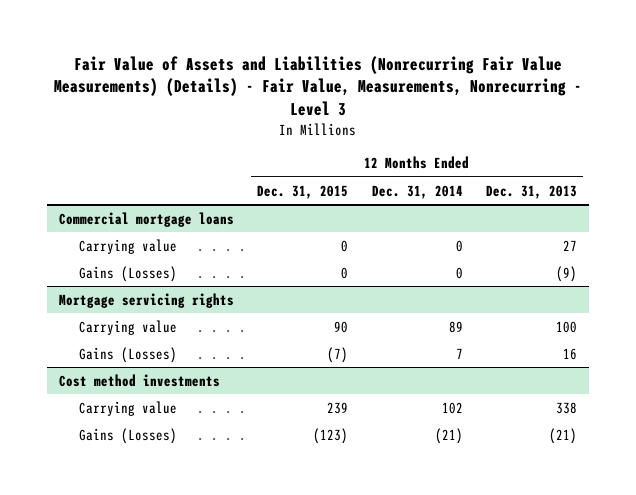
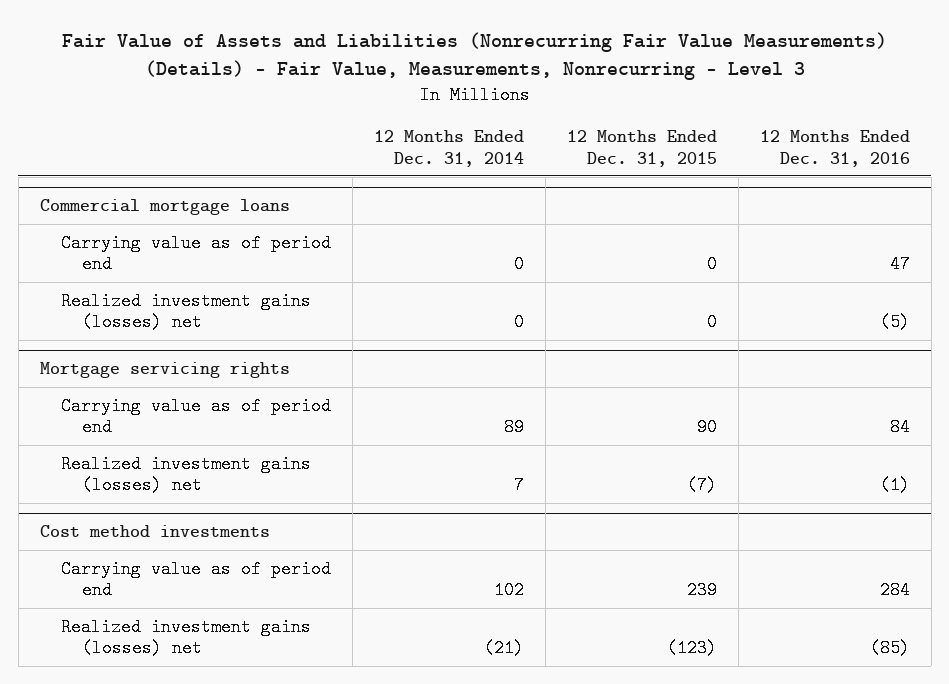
- | 12 Months Ended Dec. 31, 2015 | 12 Months Ended Dec. 31, 2014 | 12 Months Ended Dec. 31, 2013
+ | 12 Months Ended Dec. 31, 2014 | 12 Months Ended Dec. 31, 2015 | 12 Months Ended Dec. 31, 2016
@ Commercial mortgage loans
- Carrying value | 0 | 0 | 27
- Gains (Losses) | 0 | 0 | (9)
+ Carrying value as of period end | 0 | 0 | 47
+ Realized investment gains (losses) net | 0 | 0 | (5)
@ Mortgage servicing rights
- Carrying value | 90 | 89 | 100
- Gains (Losses) | (7) | 7 | 16
+ Carrying value as of period end | 89 | 90 | 84
+ Realized investment gains (losses) net | 7 | (7) | (1)
@ Cost method investments
- Carrying value | 239 | 102 | 338
- Gains (Losses) | (123) | (21) | (21)
+ Carrying value as of period end | 102 | 239 | 284
+ Realized investment gains (losses) net | (21) | (123) | (85)

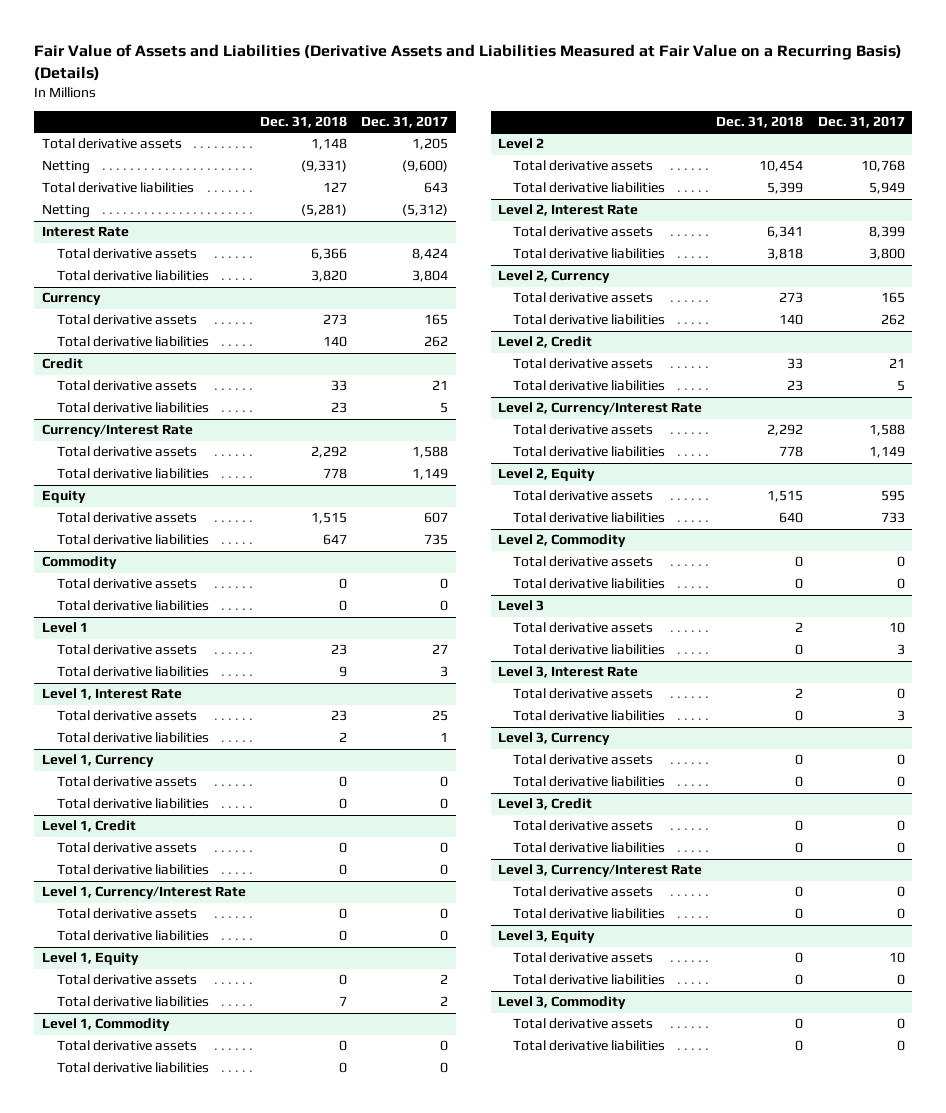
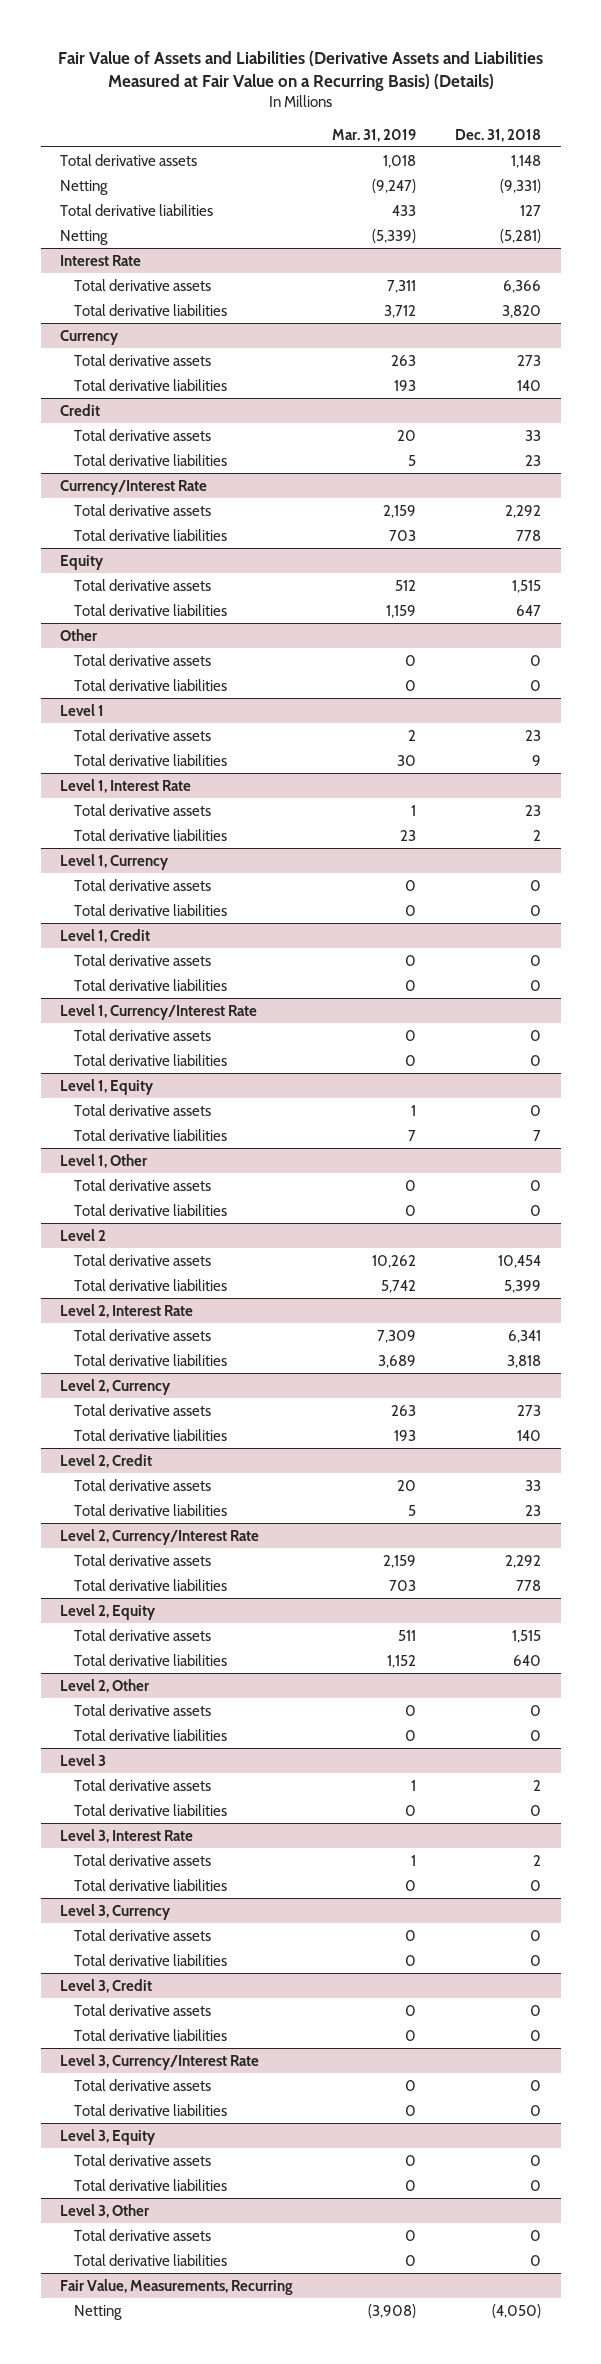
- | Dec. 31, 2018 | Dec. 31, 2017
+ | Mar. 31, 2019 | Dec. 31, 2018
- Commodity
+ Other
- Level 1, Commodity
+ Level 1, Other
- Level 2, Commodity
+ Level 2, Other
- Level 3, Commodity
+ Level 3, Other
+ Fair Value, Measurements, Recurring
+ Netting | (3,908) | (4,050)

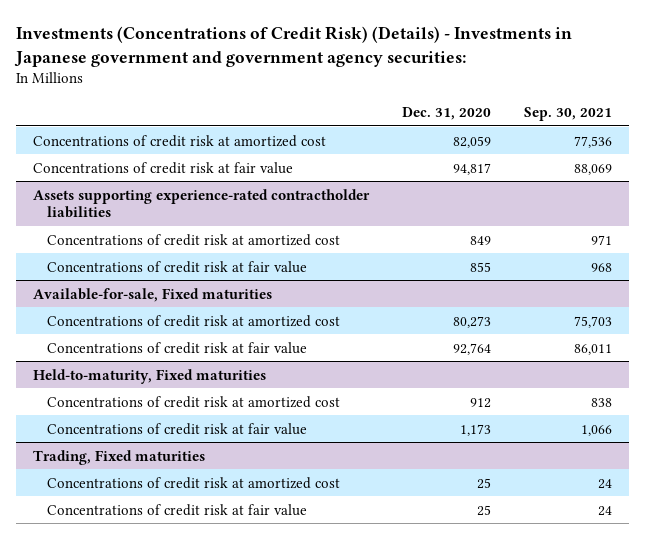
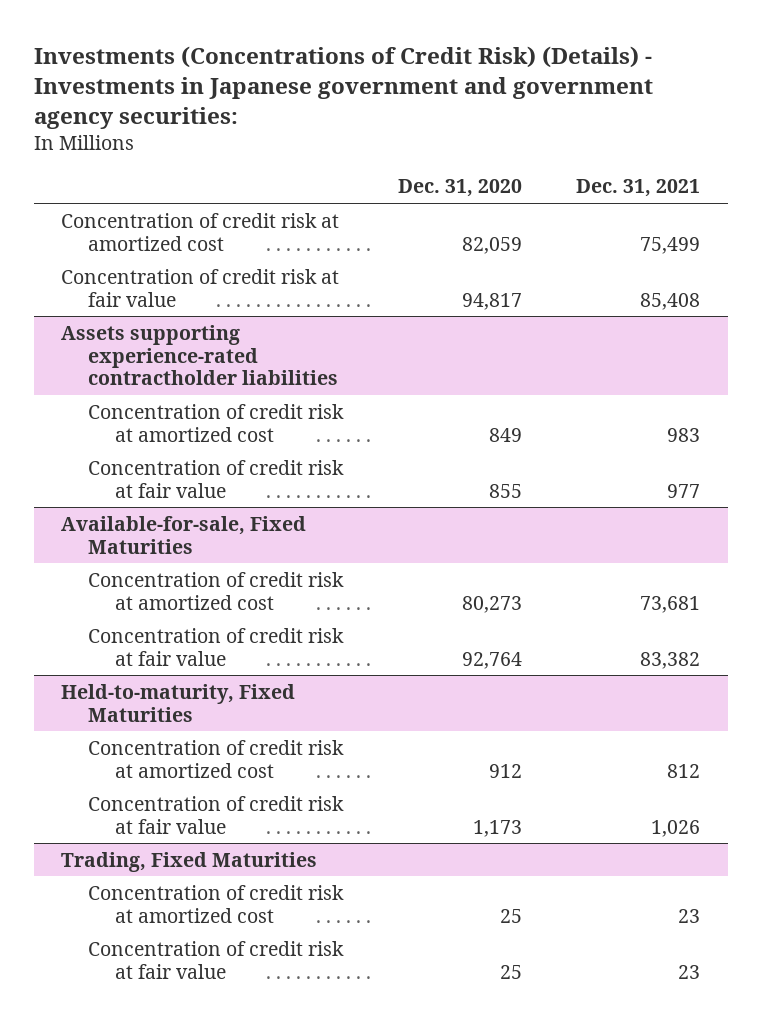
- | Dec. 31, 2020 | Sep. 30, 2021
+ | Dec. 31, 2020 | Dec. 31, 2021
- Concentrations of credit risk at amortized cost | 82,059 | 77,536
- Concentrations of credit risk at fair value | 94,817 | 88,069
+ Concentration of credit risk at amortized cost | 82,059 | 75,499
+ Concentration of credit risk at fair value | 94,817 | 85,408
@ Assets supporting experience-rated contractholder liabilities
- Concentrations of credit risk at amortized cost | 849 | 971
- Concentrations of credit risk at fair value | 855 | 968
- Available-for-sale, Fixed maturities
- Concentrations of credit risk at amortized cost | 80,273 | 75,703
- Concentrations of credit risk at fair value | 92,764 | 86,011
- Held-to-maturity, Fixed maturities
- Concentrations of credit risk at amortized cost | 912 | 838
- Concentrations of credit risk at fair value | 1,173 | 1,066
- Trading, Fixed maturities
- Concentrations of credit risk at amortized cost | 25 | 24
- Concentrations of credit risk at fair value | 25 | 24
@ Assets supporting experience-rated contractholder liabilities
+ Concentration of credit risk at amortized cost | 849 | 983
+ Concentration of credit risk at fair value | 855 | 977
+ Available-for-sale, Fixed Maturities
+ Concentration of credit risk at amortized cost | 80,273 | 73,681
+ Concentration of credit risk at fair value | 92,764 | 83,382
+ Held-to-maturity, Fixed Maturities
+ Concentration of credit risk at amortized cost | 912 | 812
+ Concentration of credit risk at fair value | 1,173 | 1,026
+ Trading, Fixed Maturities
+ Concentration of credit risk at amortized cost | 25 | 23
+ Concentration of credit risk at fair value | 25 | 23

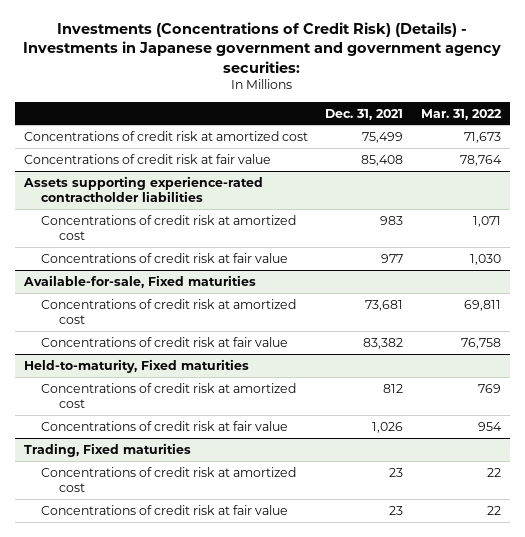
- | Dec. 31, 2020 | Dec. 31, 2021
+ | Dec. 31, 2021 | Mar. 31, 2022
- Concentration of credit risk at amortized cost | 82,059 | 75,499
- Concentration of credit risk at fair value | 94,817 | 85,408
+ Concentrations of credit risk at amortized cost | 75,499 | 71,673
+ Concentrations of credit risk at fair value | 85,408 | 78,764
@ Assets supporting experience-rated contractholder liabilities
- Concentration of credit risk at amortized cost | 849 | 983
- Concentration of credit risk at fair value | 855 | 977
- Available-for-sale, Fixed Maturities
- Concentration of credit risk at amortized cost | 80,273 | 73,681
- Concentration of credit risk at fair value | 92,764 | 83,382
- Held-to-maturity, Fixed Maturities
- Concentration of credit risk at amortized cost | 912 | 812
- Concentration of credit risk at fair value | 1,173 | 1,026
- Trading, Fixed Maturities
- Concentration of credit risk at amortized cost | 25 | 23
- Concentration of credit risk at fair value | 25 | 23
@ Assets supporting experience-rated contractholder liabilities
+ Concentrations of credit risk at amortized cost | 983 | 1,071
+ Concentrations of credit risk at fair value | 977 | 1,030
+ Available-for-sale, Fixed maturities
+ Concentrations of credit risk at amortized cost | 73,681 | 69,811
+ Concentrations of credit risk at fair value | 83,382 | 76,758
+ Held-to-maturity, Fixed maturities
+ Concentrations of credit risk at amortized cost | 812 | 769
+ Concentrations of credit risk at fair value | 1,026 | 954
+ Trading, Fixed maturities
+ Concentrations of credit risk at amortized cost | 23 | 22
+ Concentrations of credit risk at fair value | 23 | 22

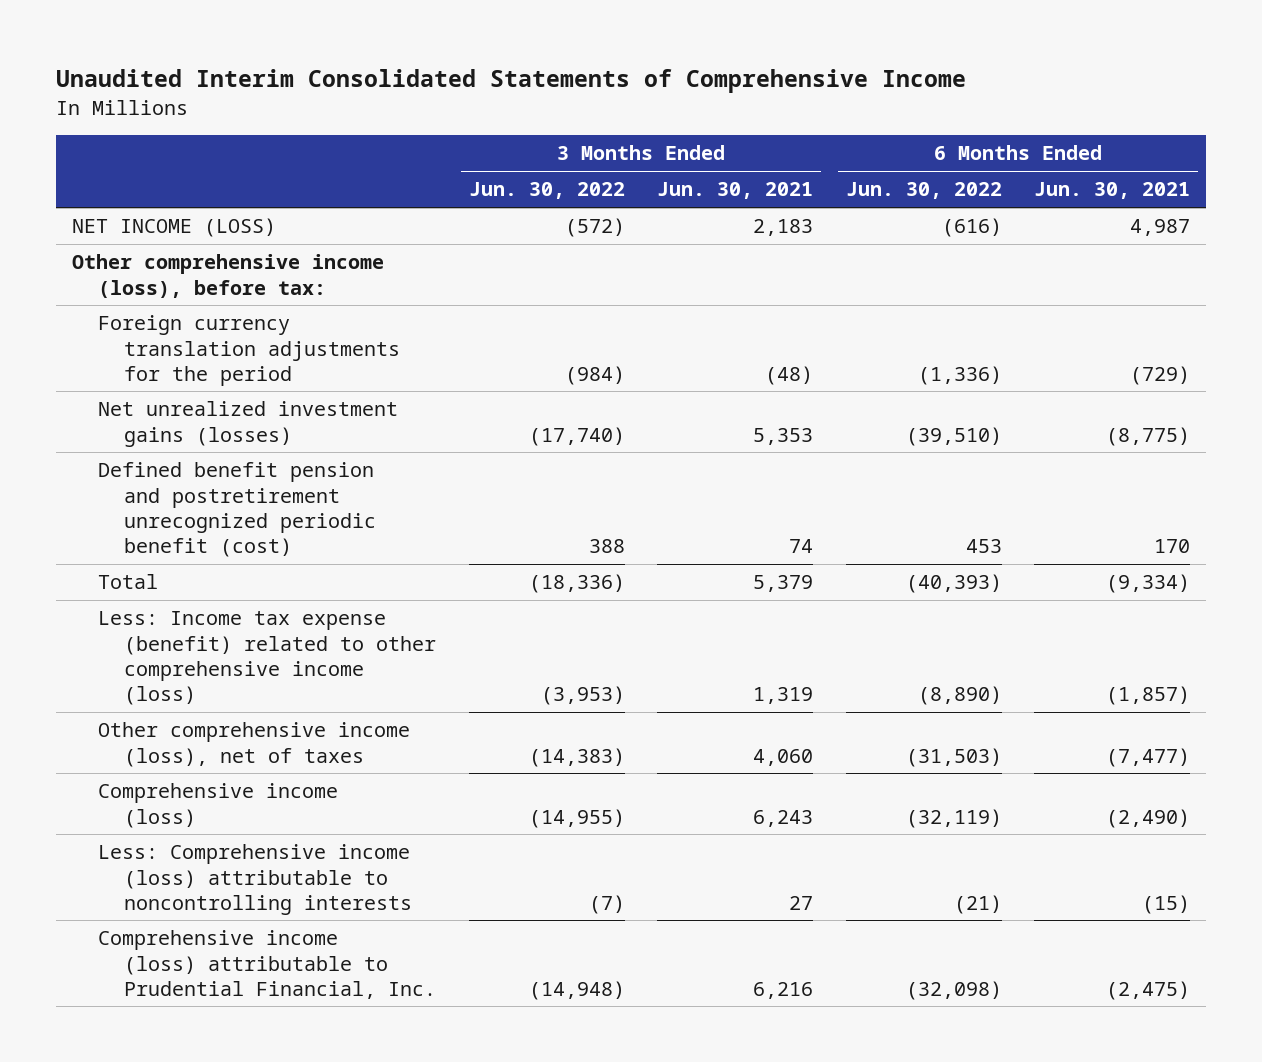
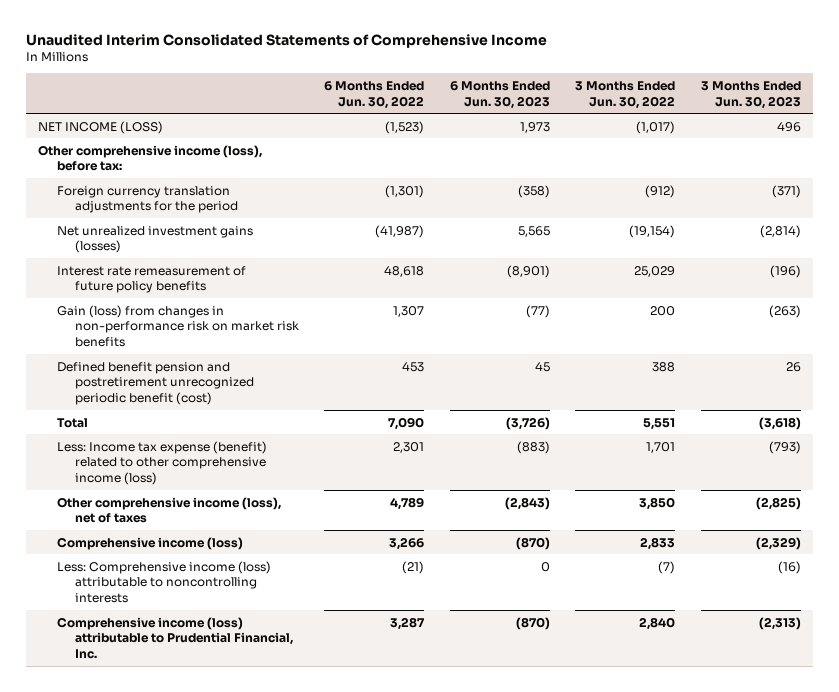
- | 3 Months Ended Jun. 30, 2022 | 3 Months Ended Jun. 30, 2021 | 6 Months Ended Jun. 30, 2022 | 6 Months Ended Jun. 30, 2021
+ | 6 Months Ended Jun. 30, 2022 | 6 Months Ended Jun. 30, 2023 | 3 Months Ended Jun. 30, 2022 | 3 Months Ended Jun. 30, 2023
- NET INCOME (LOSS) | (572) | 2,183 | (616) | 4,987
+ NET INCOME (LOSS) | (1,523) | 1,973 | (1,017) | 496
- Foreign currency translation adjustments for the period | (984) | (48) | (1,336) | (729)
- Net unrealized investment gains (losses) | (17,740) | 5,353 | (39,510) | (8,775)
+ Foreign currency translation adjustments for the period | (1,301) | (358) | (912) | (371)
+ Net unrealized investment gains (losses) | (41,987) | 5,565 | (19,154) | (2,814)
+ Interest rate remeasurement of future policy benefits | 48,618 | (8,901) | 25,029 | (196)
+ Gain (loss) from changes in non-performance risk on market risk benefits | 1,307 | (77) | 200 | (263)
- Total | (18,336) | 5,379 | (40,393) | (9,334)
- Less: Income tax expense (benefit) related to other comprehensive income (loss) | (3,953) | 1,319 | (8,890) | (1,857)
- Other comprehensive income (loss), net of taxes | (14,383) | 4,060 | (31,503) | (7,477)
- Comprehensive income (loss) | (14,955) | 6,243 | (32,119) | (2,490)
+ Total | 7,090 | (3,726) | 5,551 | (3,618)
+ Less: Income tax expense (benefit) related to other comprehensive income (loss) | 2,301 | (883) | 1,701 | (793)
+ Other comprehensive income (loss), net of taxes | 4,789 | (2,843) | 3,850 | (2,825)
+ Comprehensive income (loss) | 3,266 | (870) | 2,833 | (2,329)
- Comprehensive income (loss) attributable to Prudential Financial, Inc. | (14,948) | 6,216 | (32,098) | (2,475)
+ Comprehensive income (loss) attributable to Prudential Financial, Inc. | 3,287 | (870) | 2,840 | (2,313)

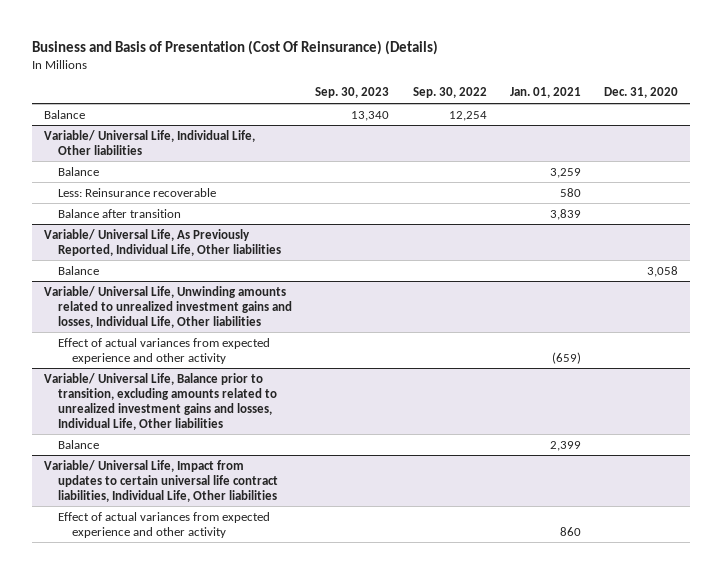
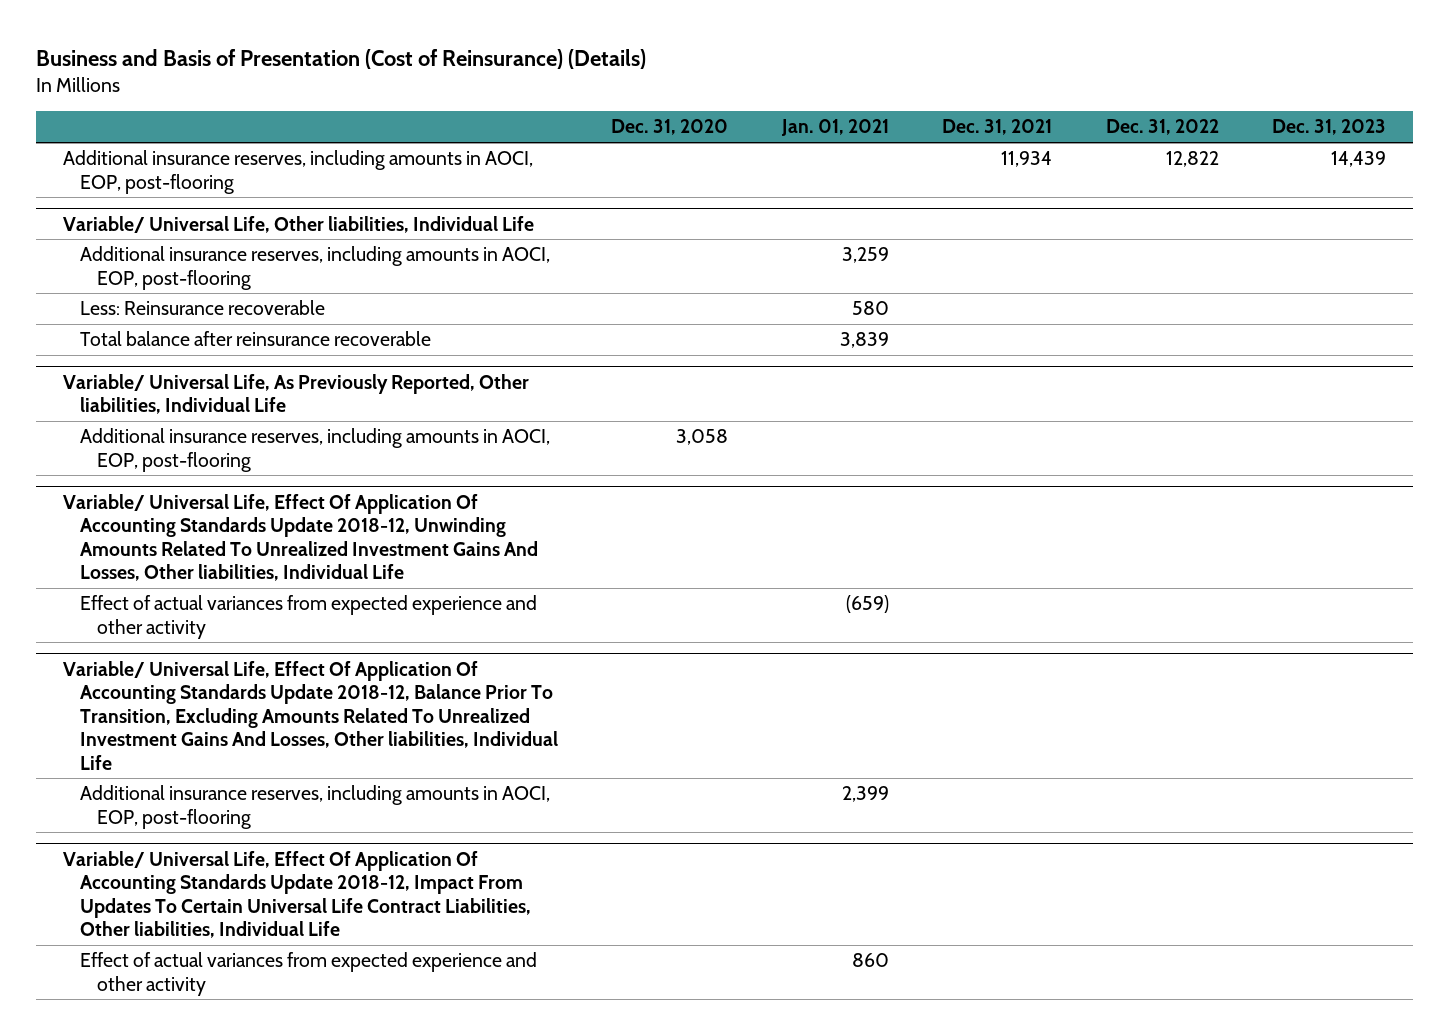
- Business and Basis of Presentation (Cost Of Reinsurance) (Details)
+ Business and Basis of Presentation (Cost of Reinsurance) (Details)
- | Sep. 30, 2023 | Sep. 30, 2022 | Jan. 01, 2021 | Dec. 31, 2020
+ | Dec. 31, 2020 | Jan. 01, 2021 | Dec. 31, 2021 | Dec. 31, 2022 | Dec. 31, 2023
- Balance | 13,340 | 12,254 | |
- Variable/ Universal Life, Individual Life, Other liabilities
- Balance | | | 3,259 |
+ Additional insurance reserves, including amounts in AOCI, EOP, post-flooring | | | 11,934 | 12,822 | 14,439
+ Variable/ Universal Life, Other liabilities, Individual Life
+ Additional insurance reserves, including amounts in AOCI, EOP, post-flooring | | 3,259 | | |
- Balance after transition | | | 3,839 |
- Variable/ Universal Life, As Previously Reported, Individual Life, Other liabilities
- Balance | | | | 3,058
- Variable/ Universal Life, Unwinding amounts related to unrealized investment gains and losses, Individual Life, Other liabilities
+ Total balance after reinsurance recoverable | | 3,839 | | |
+ Variable/ Universal Life, As Previously Reported, Other liabilities, Individual Life
+ Additional insurance reserves, including amounts in AOCI, EOP, post-flooring | 3,058 | | | |
+ Variable/ Universal Life, Effect Of Application Of Accounting Standards Update 2018-12, Unwinding Amounts Related To Unrealized Investment Gains And Losses, Other liabilities, Individual Life
- Variable/ Universal Life, Balance prior to transition, excluding amounts related to unrealized investment gains and losses, Individual Life, Other liabilities
- Balance | | | 2,399 |
- Variable/ Universal Life, Impact from updates to certain universal life contract liabilities, Individual Life, Other liabilities
+ Variable/ Universal Life, Effect Of Application Of Accounting Standards Update 2018-12, Balance Prior To Transition, Excluding Amounts Related To Unrealized Investment Gains And Losses, Other liabilities, Individual Life
+ Additional insurance reserves, including amounts in AOCI, EOP, post-flooring | | 2,399 | | |
+ Variable/ Universal Life, Effect Of Application Of Accounting Standards Update 2018-12, Impact From Updates To Certain Universal Life Contract Liabilities, Other liabilities, Individual Life

